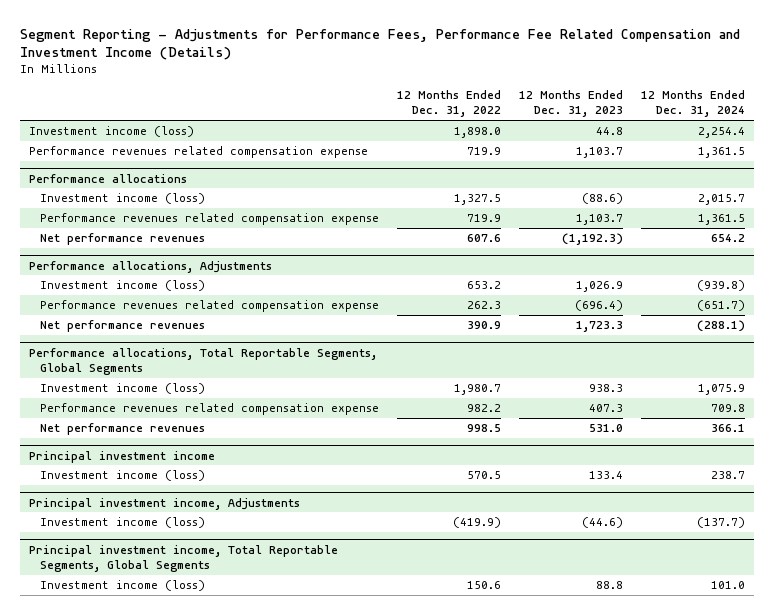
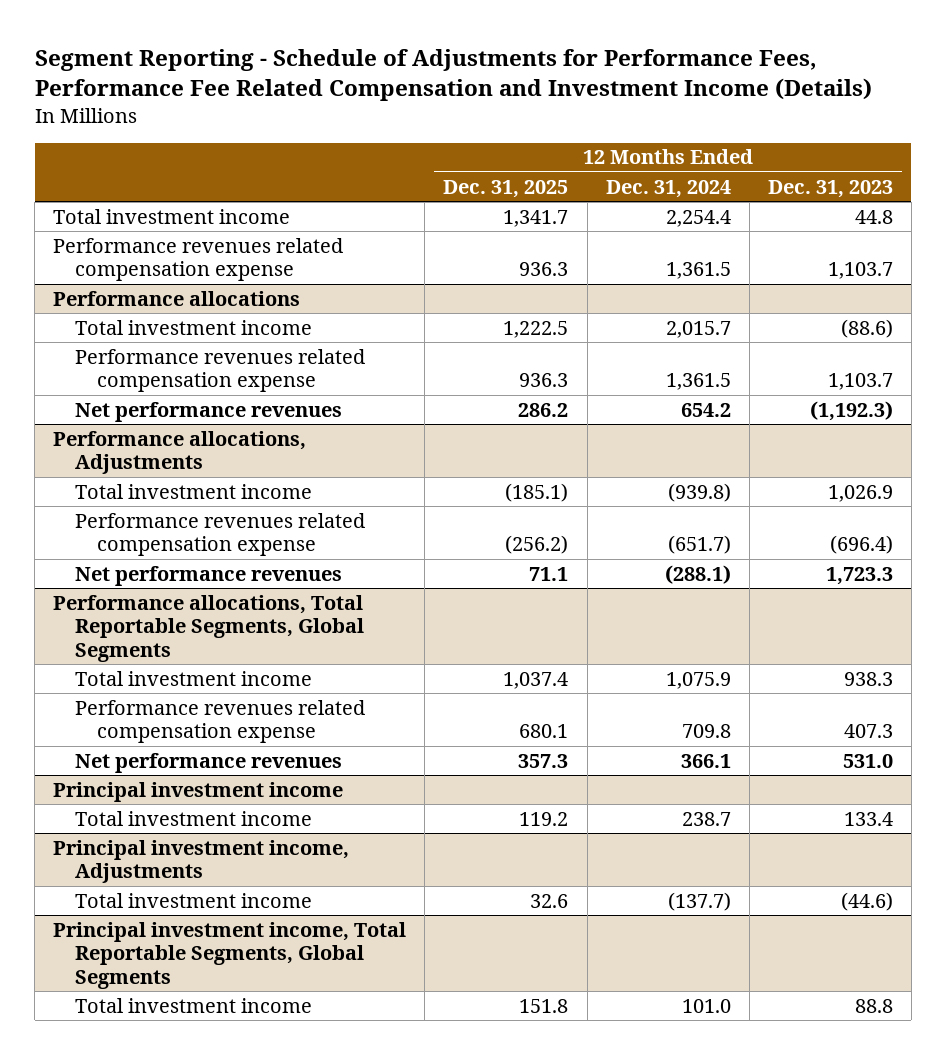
- Segment Reporting - Adjustments for Performance Fees, Performance Fee Related Compensation and Investment Income (Details)
+ Segment Reporting - Schedule of Adjustments for Performance Fees, Performance Fee Related Compensation and Investment Income (Details)
- | 12 Months Ended Dec. 31, 2022 | 12 Months Ended Dec. 31, 2023 | 12 Months Ended Dec. 31, 2024
+ | 12 Months Ended Dec. 31, 2025 | 12 Months Ended Dec. 31, 2024 | 12 Months Ended Dec. 31, 2023
- Investment income (loss) | 1,898.0 | 44.8 | 2,254.4
+ Total investment income | 1,341.7 | 2,254.4 | 44.8
@ Performance allocations
- Investment income (loss) | 1,327.5 | (88.6) | 2,015.7
+ Total investment income | 1,222.5 | 2,015.7 | (88.6)
@ Performance allocations, Adjustments
- Investment income (loss) | 653.2 | 1,026.9 | (939.8)
+ Total investment income | (185.1) | (939.8) | 1,026.9
@ Performance allocations, Total Reportable Segments, Global Segments
- Investment income (loss) | 1,980.7 | 938.3 | 1,075.9
+ Total investment income | 1,037.4 | 1,075.9 | 938.3
@ Principal investment income
- Investment income (loss) | 570.5 | 133.4 | 238.7
+ Total investment income | 119.2 | 238.7 | 133.4
@ Principal investment income, Adjustments
- Investment income (loss) | (419.9) | (44.6) | (137.7)
+ Total investment income | 32.6 | (137.7) | (44.6)
@ Principal investment income, Total Reportable Segments, Global Segments
- Investment income (loss) | 150.6 | 88.8 | 101.0
+ Total investment income | 151.8 | 101.0 | 88.8

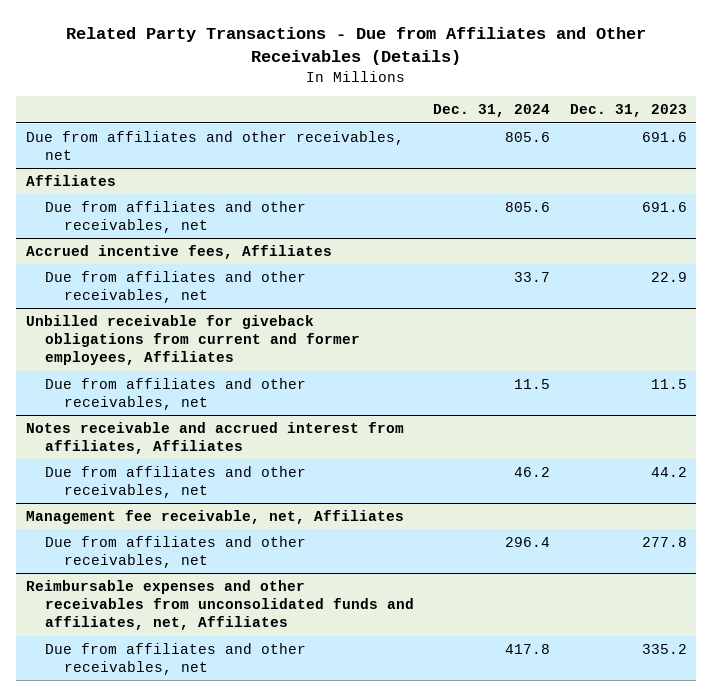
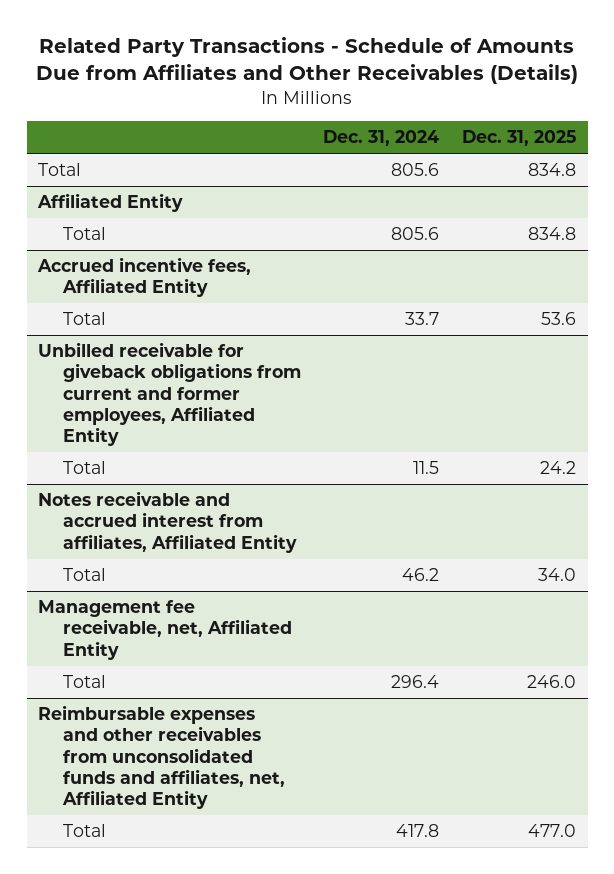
- Related Party Transactions - Due from Affiliates and Other Receivables (Details)
+ Related Party Transactions - Schedule of Amounts Due from Affiliates and Other Receivables (Details)
- | Dec. 31, 2024 | Dec. 31, 2023
+ | Dec. 31, 2024 | Dec. 31, 2025
- Due from affiliates and other receivables, net | 805.6 | 691.6
- Affiliates
- Due from affiliates and other receivables, net | 805.6 | 691.6
- Accrued incentive fees, Affiliates
- Due from affiliates and other receivables, net | 33.7 | 22.9
- Unbilled receivable for giveback obligations from current and former employees, Affiliates
- Due from affiliates and other receivables, net | 11.5 | 11.5
- Notes receivable and accrued interest from affiliates, Affiliates
- Due from affiliates and other receivables, net | 46.2 | 44.2
- Management fee receivable, net, Affiliates
- Due from affiliates and other receivables, net | 296.4 | 277.8
- Reimbursable expenses and other receivables from unconsolidated funds and affiliates, net, Affiliates
- Due from affiliates and other receivables, net | 417.8 | 335.2
+ Total | 805.6 | 834.8
+ Affiliated Entity
+ Total | 805.6 | 834.8
+ Accrued incentive fees, Affiliated Entity
+ Total | 33.7 | 53.6
+ Unbilled receivable for giveback obligations from current and former employees, Affiliated Entity
+ Total | 11.5 | 24.2
+ Notes receivable and accrued interest from affiliates, Affiliated Entity
+ Total | 46.2 | 34.0
+ Management fee receivable, net, Affiliated Entity
+ Total | 296.4 | 246.0
+ Reimbursable expenses and other receivables from unconsolidated funds and affiliates, net, Affiliated Entity
+ Total | 417.8 | 477.0

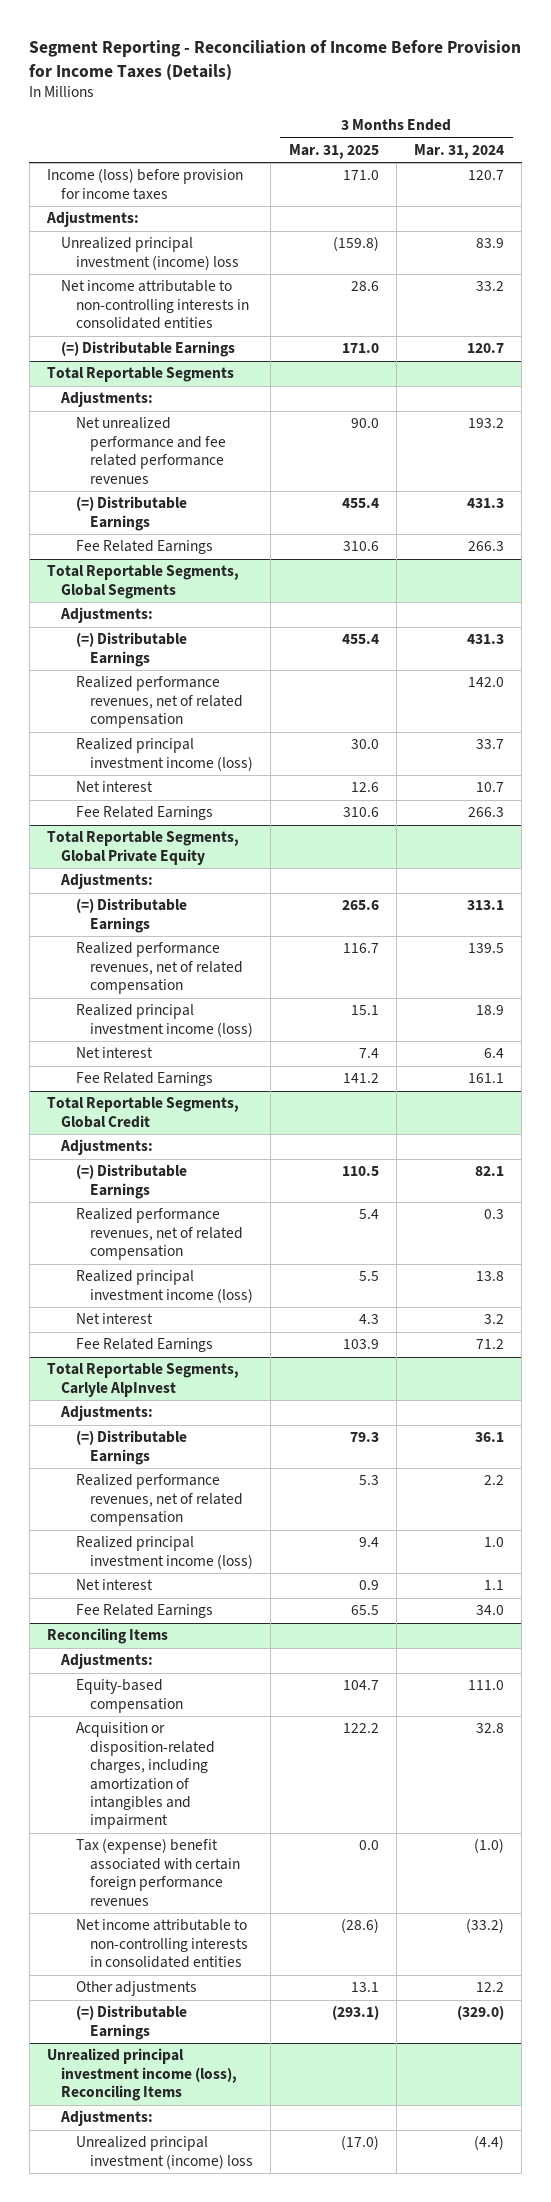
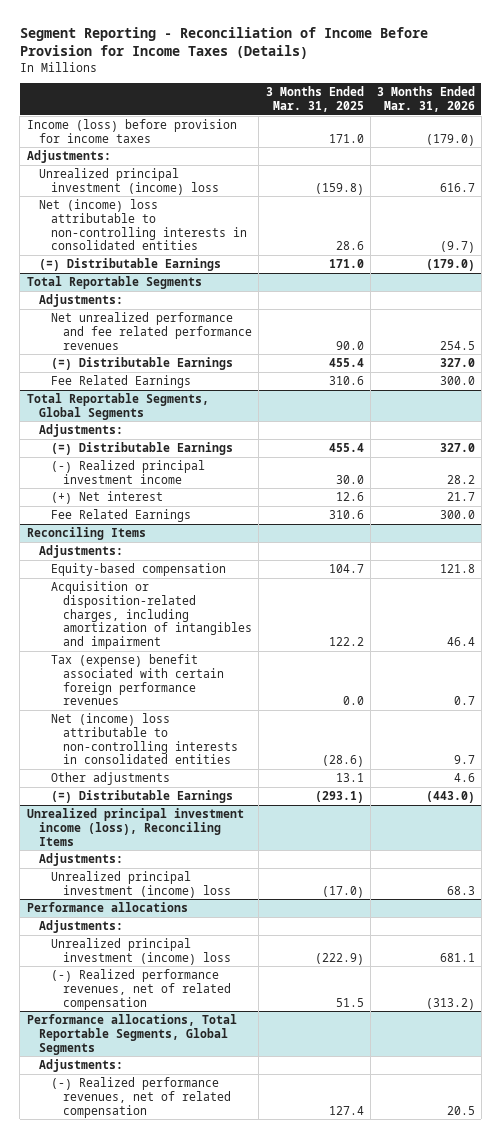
- | 3 Months Ended Mar. 31, 2025 | 3 Months Ended Mar. 31, 2024
+ | 3 Months Ended Mar. 31, 2025 | 3 Months Ended Mar. 31, 2026
- Net income attributable to non-controlling interests in consolidated entities | 28.6 | 33.2
+ Net (income) loss attributable to non-controlling interests in consolidated entities | 28.6 | (9.7)
@ Total Reportable Segments, Global Segments
- Realized performance revenues, net of related compensation | | 142.0
- Realized principal investment income (loss) | 30.0 | 33.7
- Net interest | 12.6 | 10.7
+ (-) Realized principal investment income | 30.0 | 28.2
+ (+) Net interest | 12.6 | 21.7
- Total Reportable Segments, Global Private Equity
- Adjustments:
- (=) Distributable Earnings | 265.6 | 313.1
- Realized performance revenues, net of related compensation | 116.7 | 139.5
- Realized principal investment income (loss) | 15.1 | 18.9
- Net interest | 7.4 | 6.4
- Fee Related Earnings | 141.2 | 161.1
- Total Reportable Segments, Global Credit
- Adjustments:
- (=) Distributable Earnings | 110.5 | 82.1
- Realized performance revenues, net of related compensation | 5.4 | 0.3
- Realized principal investment income (loss) | 5.5 | 13.8
- Net interest | 4.3 | 3.2
- Fee Related Earnings | 103.9 | 71.2
- Total Reportable Segments, Carlyle AlpInvest
- Adjustments:
- (=) Distributable Earnings | 79.3 | 36.1
- Realized performance revenues, net of related compensation | 5.3 | 2.2
- Realized principal investment income (loss) | 9.4 | 1.0
- Net interest | 0.9 | 1.1
- Fee Related Earnings | 65.5 | 34.0
@ Reconciling Items
- Net income attributable to non-controlling interests in consolidated entities | (28.6) | (33.2)
+ Net (income) loss attributable to non-controlling interests in consolidated entities | (28.6) | 9.7
+ Performance allocations
+ Adjustments:
+ Unrealized principal investment (income) loss | (222.9) | 681.1
+ (-) Realized performance revenues, net of related compensation | 51.5 | (313.2)
+ Performance allocations, Total Reportable Segments, Global Segments
+ Adjustments:
+ (-) Realized performance revenues, net of related compensation | 127.4 | 20.5

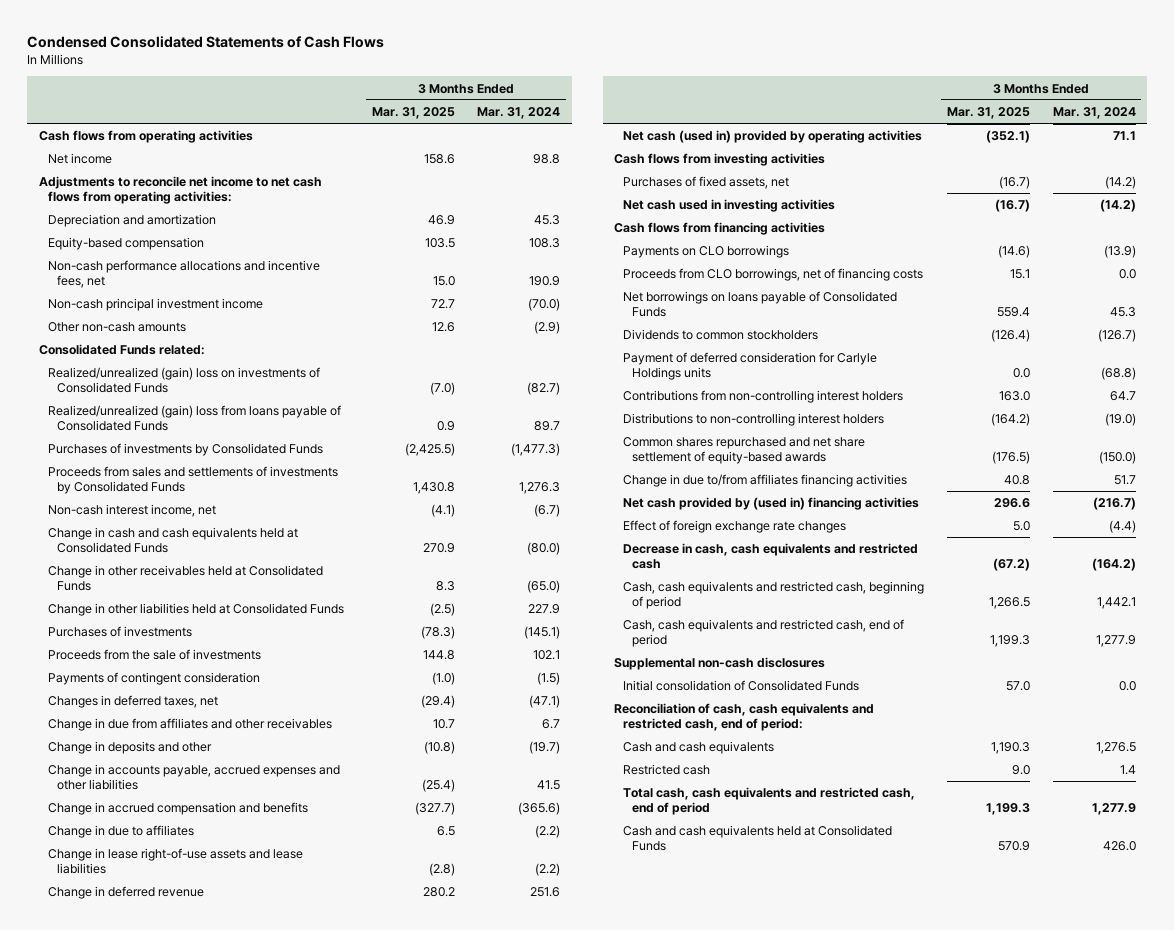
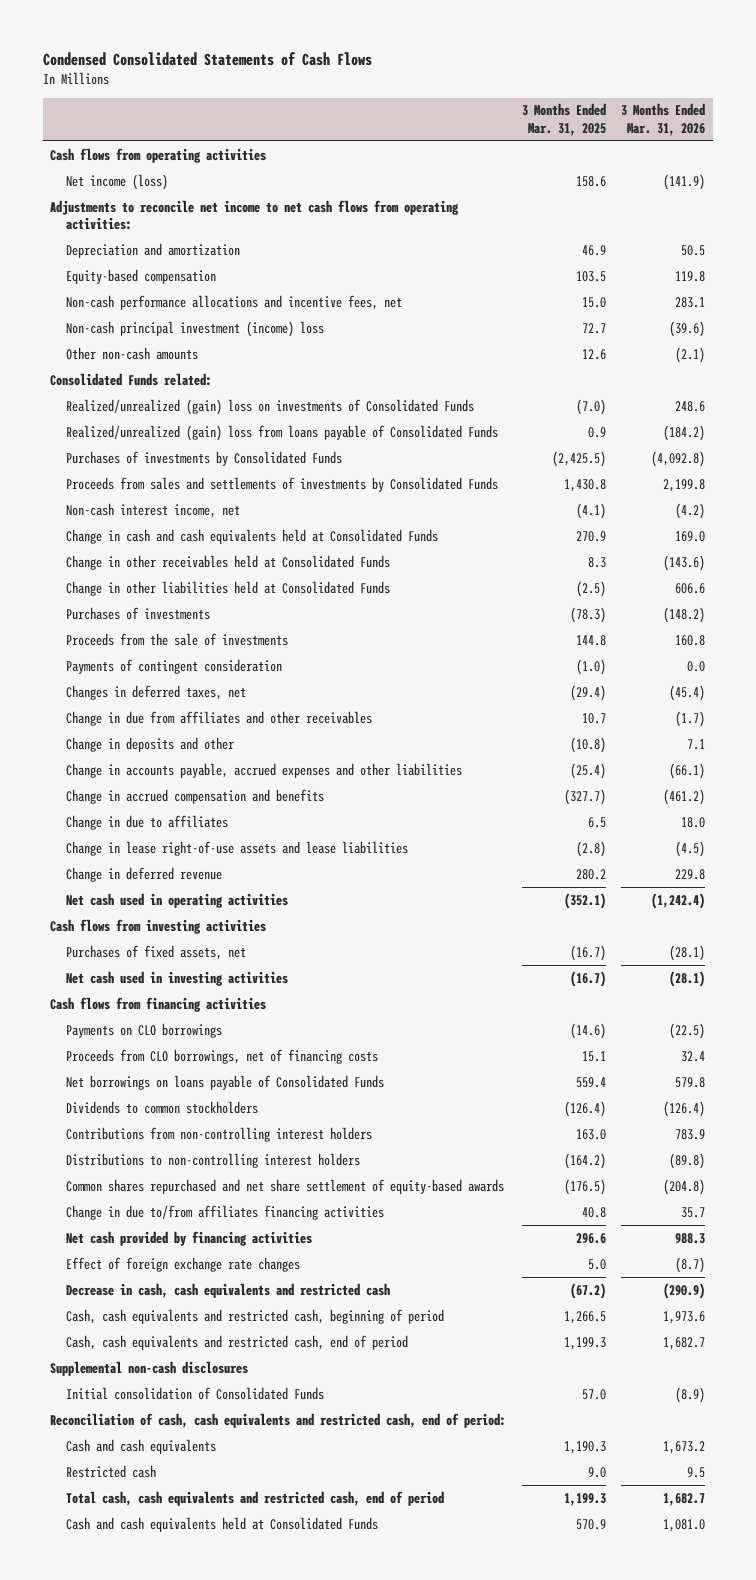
- | 3 Months Ended Mar. 31, 2025 | 3 Months Ended Mar. 31, 2024
+ | 3 Months Ended Mar. 31, 2025 | 3 Months Ended Mar. 31, 2026
- Net income | 158.6 | 98.8
+ Net income (loss) | 158.6 | (141.9)
- Non-cash principal investment income | 72.7 | (70.0)
+ Non-cash principal investment (income) loss | 72.7 | (39.6)
- Net cash (used in) provided by operating activities | (352.1) | 71.1
+ Net cash used in operating activities | (352.1) | (1,242.4)
- Payment of deferred consideration for Carlyle Holdings units | 0.0 | (68.8)
- Net cash provided by (used in) financing activities | 296.6 | (216.7)
+ Net cash provided by financing activities | 296.6 | 988.3

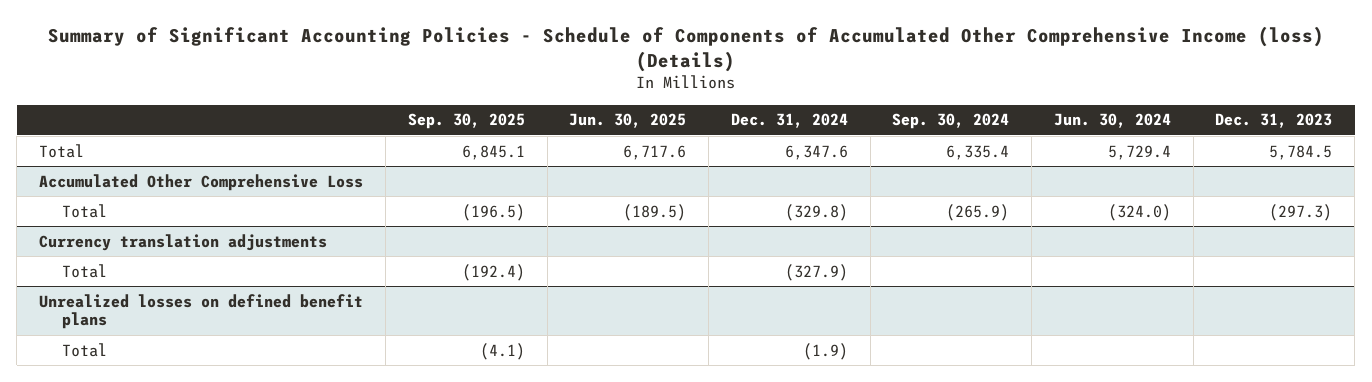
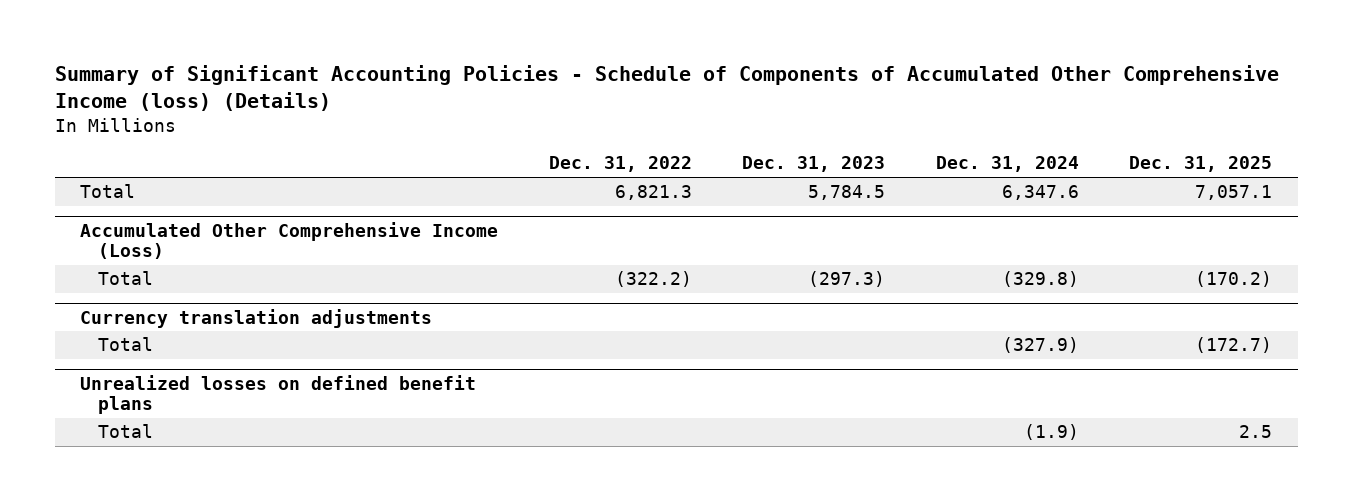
- | Sep. 30, 2025 | Jun. 30, 2025 | Dec. 31, 2024 | Sep. 30, 2024 | Jun. 30, 2024 | Dec. 31, 2023
+ | Dec. 31, 2022 | Dec. 31, 2023 | Dec. 31, 2024 | Dec. 31, 2025
- Accumulated Other Comprehensive Loss
+ Accumulated Other Comprehensive Income (Loss)

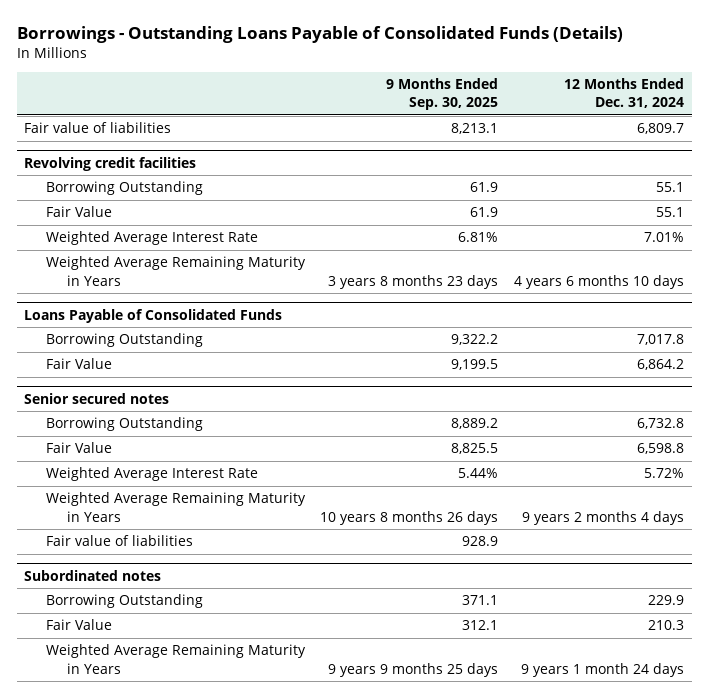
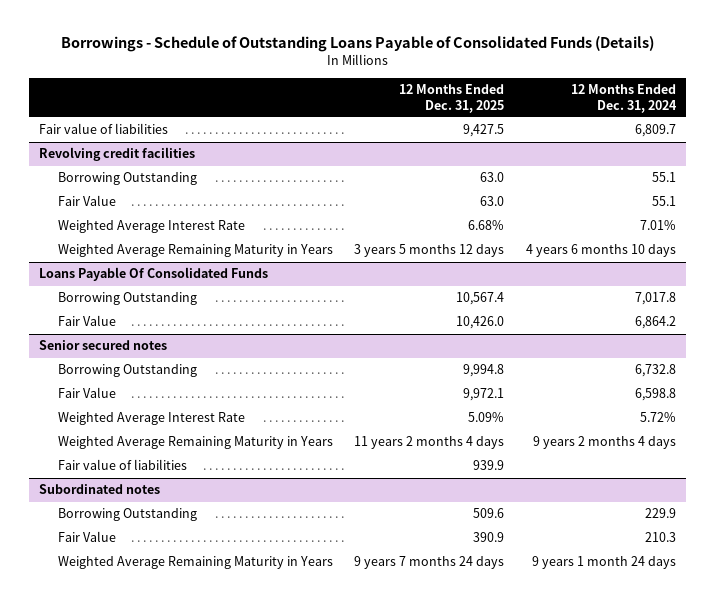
- Borrowings - Outstanding Loans Payable of Consolidated Funds (Details)
+ Borrowings - Schedule of Outstanding Loans Payable of Consolidated Funds (Details)
- | 9 Months Ended Sep. 30, 2025 | 12 Months Ended Dec. 31, 2024
+ | 12 Months Ended Dec. 31, 2025 | 12 Months Ended Dec. 31, 2024
- Loans Payable of Consolidated Funds
+ Loans Payable Of Consolidated Funds

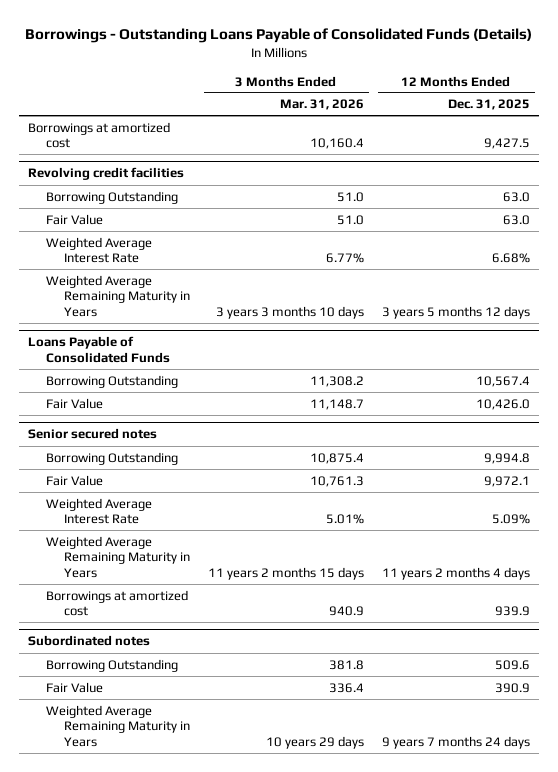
- Borrowings - Schedule of Outstanding Loans Payable of Consolidated Funds (Details)
+ Borrowings - Outstanding Loans Payable of Consolidated Funds (Details)
- | 12 Months Ended Dec. 31, 2025 | 12 Months Ended Dec. 31, 2024
+ | 3 Months Ended Mar. 31, 2026 | 12 Months Ended Dec. 31, 2025
- Fair value of liabilities | 9,427.5 | 6,809.7
+ Borrowings at amortized cost | 10,160.4 | 9,427.5
- Loans Payable Of Consolidated Funds
+ Loans Payable of Consolidated Funds
@ Senior secured notes
- Fair value of liabilities | 939.9 |
+ Borrowings at amortized cost | 940.9 | 939.9

